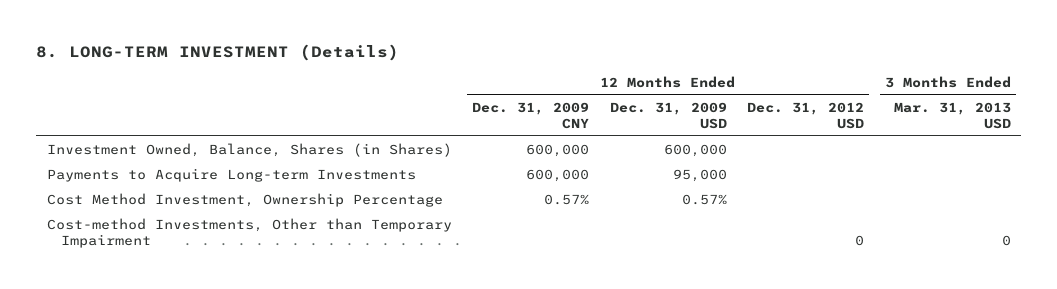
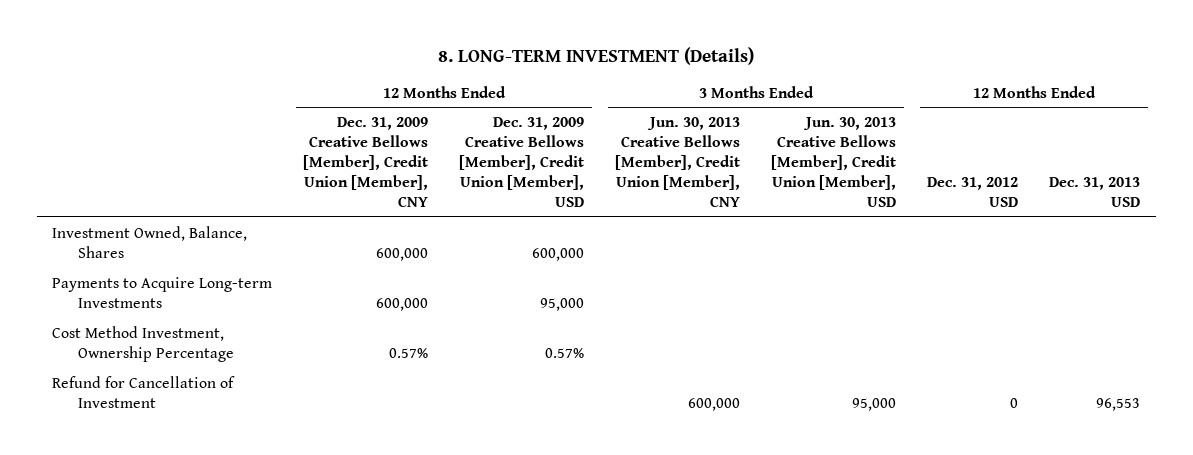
- | 12 Months Ended Dec. 31, 2009 CNY | 12 Months Ended Dec. 31, 2009 USD | 12 Months Ended Dec. 31, 2012 USD | 3 Months Ended Mar. 31, 2013 USD
+ | 12 Months Ended Dec. 31, 2009 Creative Bellows [Member], Credit Union [Member], CNY | 12 Months Ended Dec. 31, 2009 Creative Bellows [Member], Credit Union [Member], USD | 3 Months Ended Jun. 30, 2013 Creative Bellows [Member], Credit Union [Member], CNY | 3 Months Ended Jun. 30, 2013 Creative Bellows [Member], Credit Union [Member], USD | 12 Months Ended Dec. 31, 2012 USD | 12 Months Ended Dec. 31, 2013 USD
- Investment Owned, Balance, Shares (in Shares) | 600,000 | 600,000 | |
+ Investment Owned, Balance, Shares | 600,000 | 600,000 | | | |
- Cost-method Investments, Other than Temporary Impairment | | | 0 | 0
+ Refund for Cancellation of Investment | | | 600,000 | 95,000 | 0 | 96,553

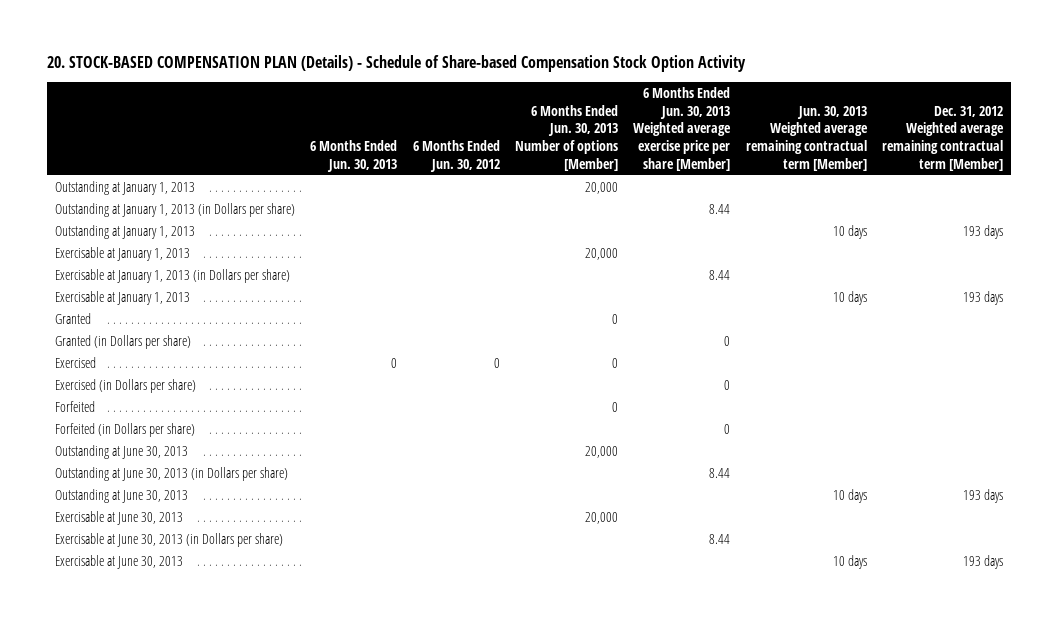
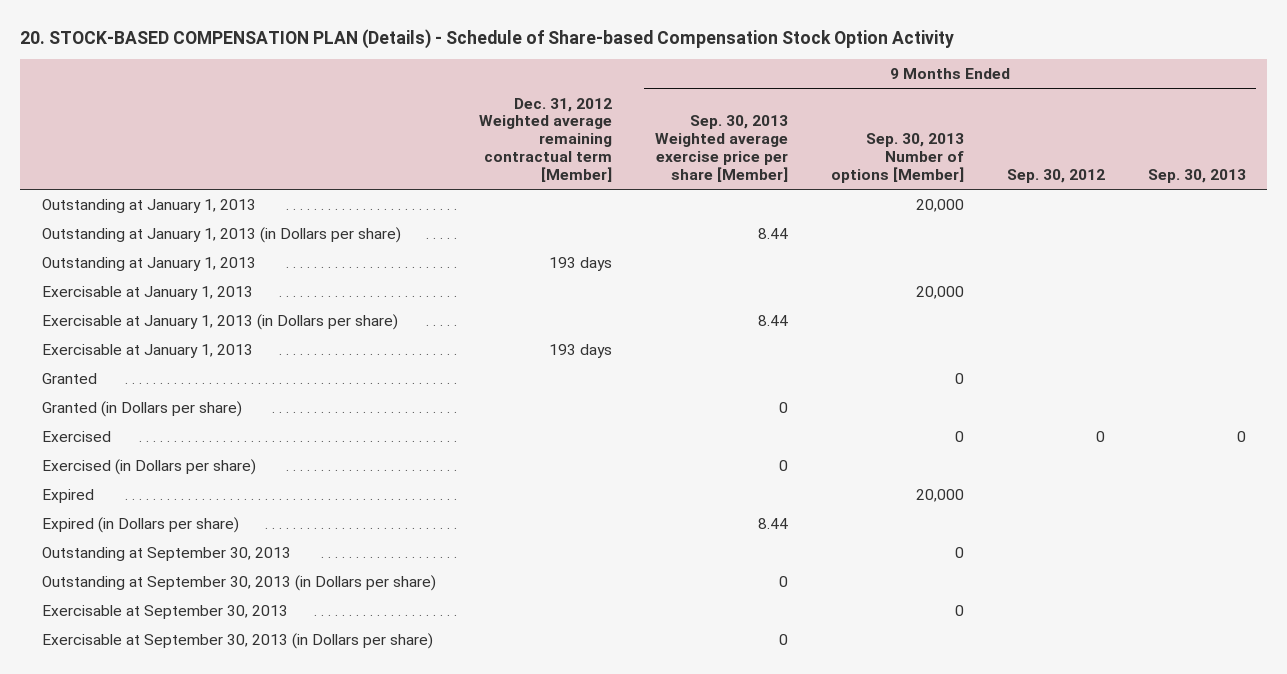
- | 6 Months Ended Jun. 30, 2013 | 6 Months Ended Jun. 30, 2012 | 6 Months Ended Jun. 30, 2013 Number of options [Member] | 6 Months Ended Jun. 30, 2013 Weighted average exercise price per share [Member] | Jun. 30, 2013 Weighted average remaining contractual term [Member] | Dec. 31, 2012 Weighted average remaining contractual term [Member]
+ | Dec. 31, 2012 Weighted average remaining contractual term [Member] | 9 Months Ended Sep. 30, 2013 Weighted average exercise price per share [Member] | 9 Months Ended Sep. 30, 2013 Number of options [Member] | 9 Months Ended Sep. 30, 2012 | 9 Months Ended Sep. 30, 2013
- Forfeited | | | 0 | | |
- Forfeited (in Dollars per share) | | | | 0 | |
- Outstanding at June 30, 2013 | | | 20,000 | | |
- Outstanding at June 30, 2013 (in Dollars per share) | | | | 8.44 | |
- Outstanding at June 30, 2013 | | | | | 10 days | 193 days
- Exercisable at June 30, 2013 | | | 20,000 | | |
- Exercisable at June 30, 2013 (in Dollars per share) | | | | 8.44 | |
- Exercisable at June 30, 2013 | | | | | 10 days | 193 days
+ Expired | | | 20,000 | |
+ Expired (in Dollars per share) | | 8.44 | | |
+ Outstanding at September 30, 2013 | | | 0 | |
+ Outstanding at September 30, 2013 (in Dollars per share) | | 0 | | |
+ Exercisable at September 30, 2013 | | | 0 | |
+ Exercisable at September 30, 2013 (in Dollars per share) | | 0 | | |

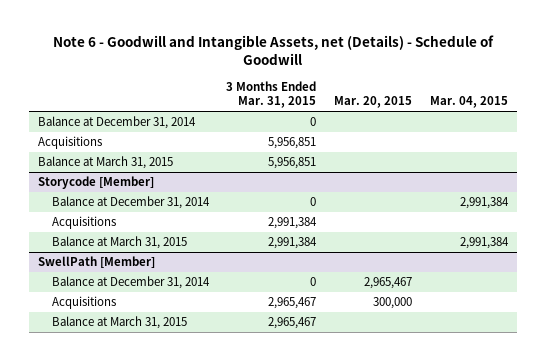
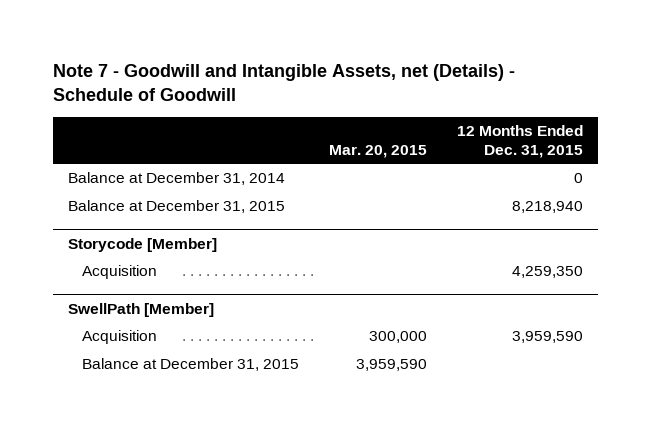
- Note 6 - Goodwill and Intangible Assets, net (Details) - Schedule of Goodwill
+ Note 7 - Goodwill and Intangible Assets, net (Details) - Schedule of Goodwill
- | 3 Months Ended Mar. 31, 2015 | Mar. 20, 2015 | Mar. 04, 2015
+ | Mar. 20, 2015 | 12 Months Ended Dec. 31, 2015
- Acquisitions | 5,956,851 | |
- Balance at March 31, 2015 | 5,956,851 | |
+ Balance at December 31, 2015 | | 8,218,940
@ Storycode [Member]
- Balance at December 31, 2014 | 0 | | 2,991,384
- Acquisitions | 2,991,384 | |
- Balance at March 31, 2015 | 2,991,384 | | 2,991,384
+ Acquisition | | 4,259,350
@ SwellPath [Member]
- Balance at December 31, 2014 | 0 | 2,965,467 |
- Acquisitions | 2,965,467 | 300,000 |
- Balance at March 31, 2015 | 2,965,467 | |
+ Acquisition | 300,000 | 3,959,590
+ Balance at December 31, 2015 | 3,959,590 |

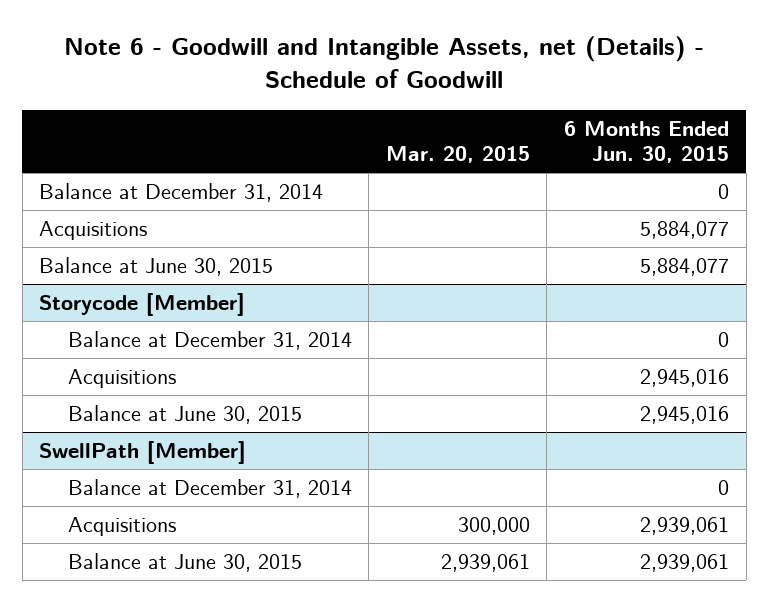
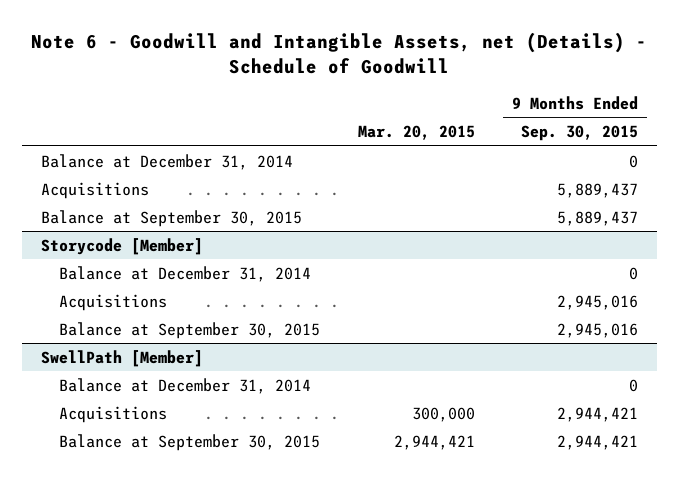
- | Mar. 20, 2015 | 6 Months Ended Jun. 30, 2015
+ | Mar. 20, 2015 | 9 Months Ended Sep. 30, 2015
- Balance at June 30, 2015 | | 5,884,077
+ Balance at September 30, 2015 | | 5,889,437
@ Storycode [Member]
- Balance at June 30, 2015 | | 2,945,016
+ Balance at September 30, 2015 | | 2,945,016
@ SwellPath [Member]
- Balance at June 30, 2015 | 2,939,061 | 2,939,061
+ Balance at September 30, 2015 | 2,944,421 | 2,944,421

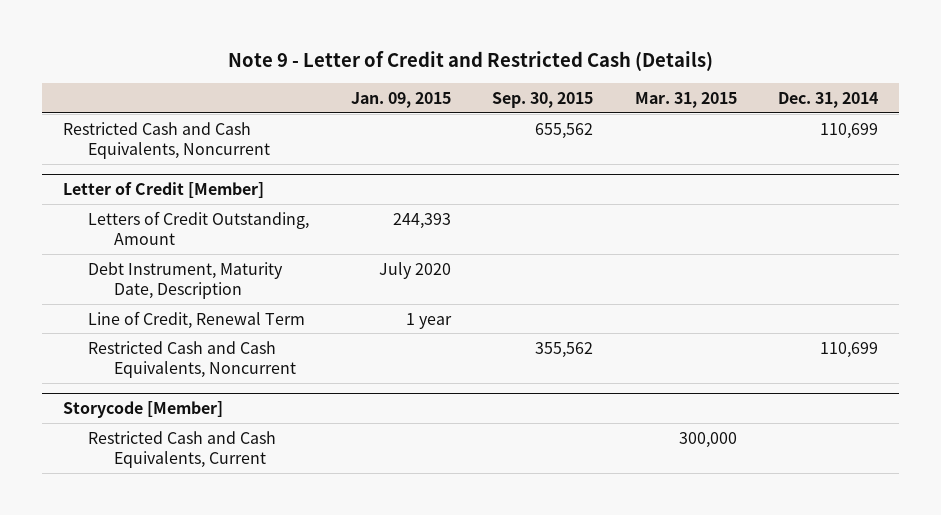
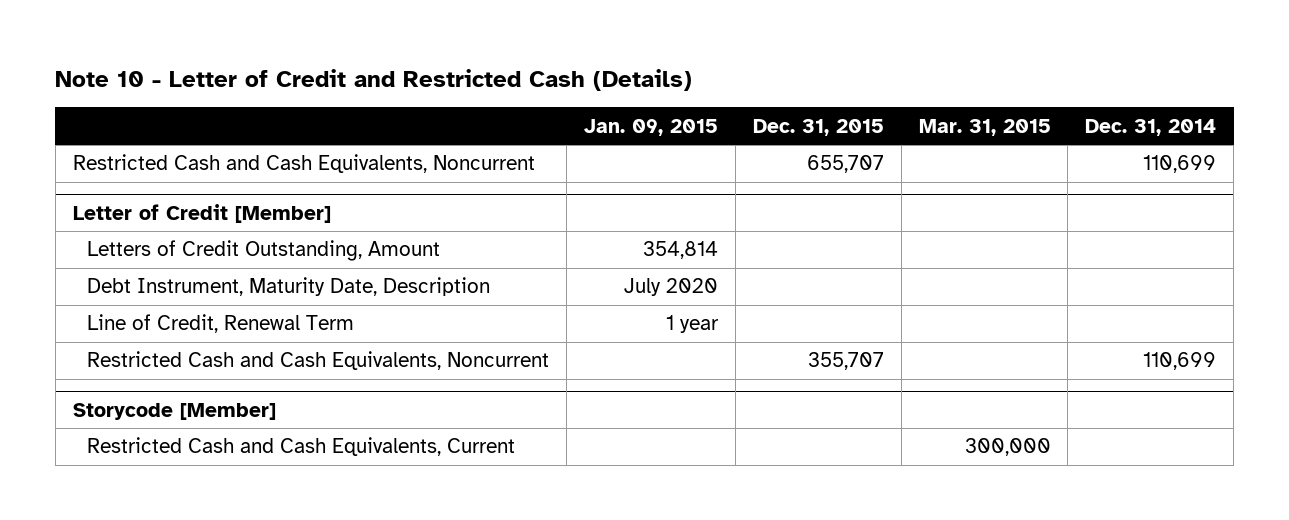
- Note 9 - Letter of Credit and Restricted Cash (Details)
+ Note 10 - Letter of Credit and Restricted Cash (Details)
- | Jan. 09, 2015 | Sep. 30, 2015 | Mar. 31, 2015 | Dec. 31, 2014
+ | Jan. 09, 2015 | Dec. 31, 2015 | Mar. 31, 2015 | Dec. 31, 2014
@ Letter of Credit [Member]
- Letters of Credit Outstanding, Amount | 244,393 | | |
+ Letters of Credit Outstanding, Amount | 354,814 | | |

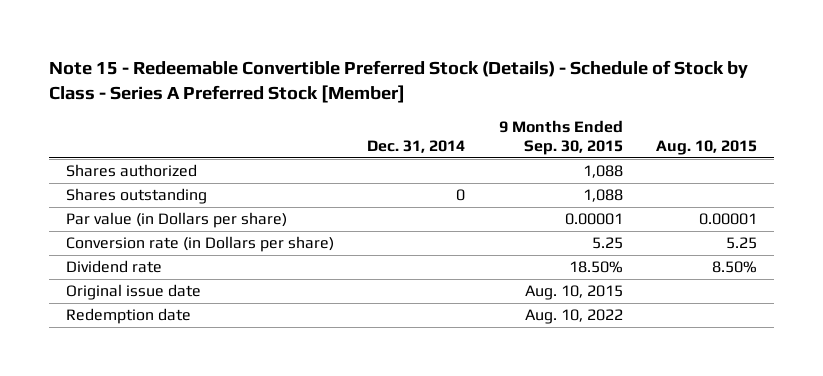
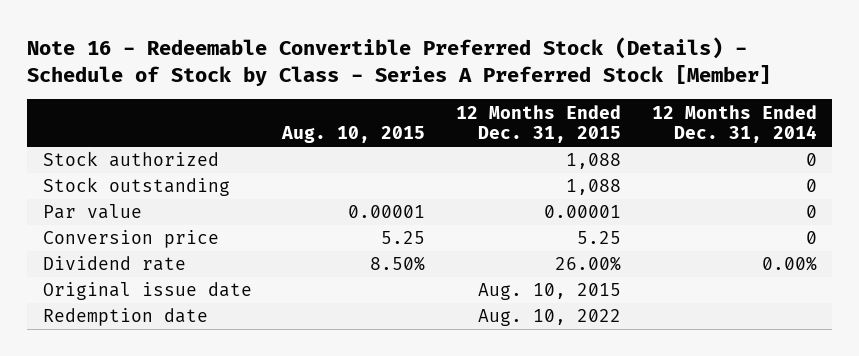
- Note 15 - Redeemable Convertible Preferred Stock (Details) - Schedule of Stock by Class - Series A Preferred Stock [Member]
+ Note 16 - Redeemable Convertible Preferred Stock (Details) - Schedule of Stock by Class - Series A Preferred Stock [Member]
- | Dec. 31, 2014 | 9 Months Ended Sep. 30, 2015 | Aug. 10, 2015
+ | Aug. 10, 2015 | 12 Months Ended Dec. 31, 2015 | 12 Months Ended Dec. 31, 2014
- Shares authorized | | 1,088 |
- Shares outstanding | 0 | 1,088 |
- Par value (in Dollars per share) | | 0.00001 | 0.00001
- Conversion rate (in Dollars per share) | | 5.25 | 5.25
+ Stock authorized | | 1,088 | 0
+ Stock outstanding | | 1,088 | 0
+ Par value | 0.00001 | 0.00001 | 0
+ Conversion price | 5.25 | 5.25 | 0

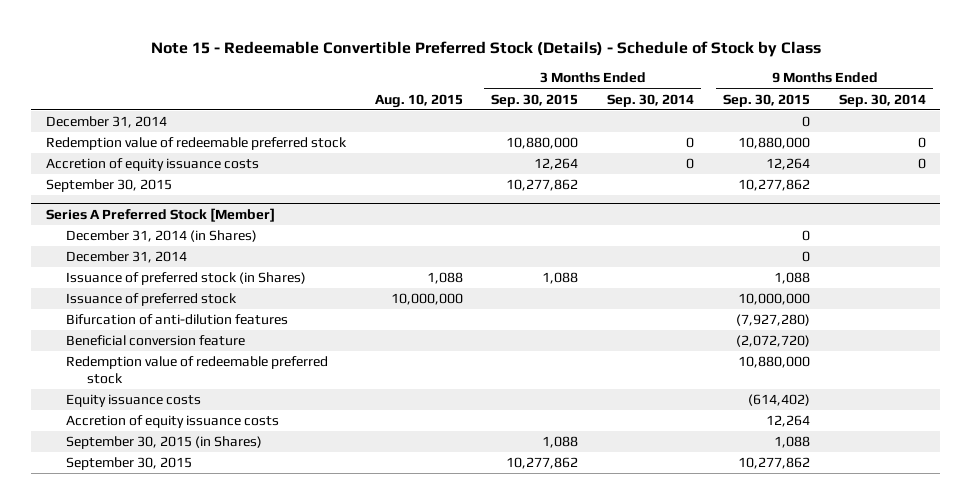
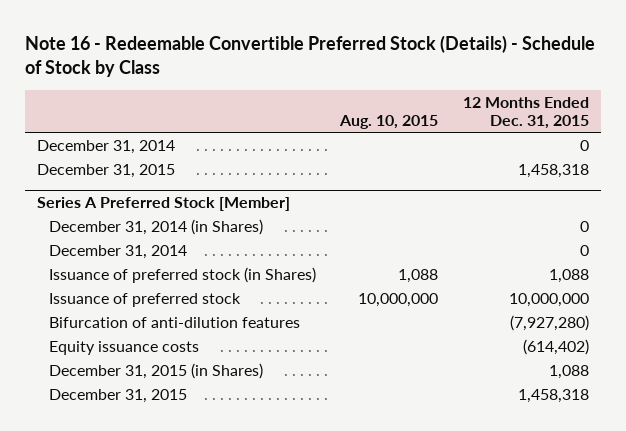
- Note 15 - Redeemable Convertible Preferred Stock (Details) - Schedule of Stock by Class
+ Note 16 - Redeemable Convertible Preferred Stock (Details) - Schedule of Stock by Class
- | Aug. 10, 2015 | 3 Months Ended Sep. 30, 2015 | 3 Months Ended Sep. 30, 2014 | 9 Months Ended Sep. 30, 2015 | 9 Months Ended Sep. 30, 2014
+ | Aug. 10, 2015 | 12 Months Ended Dec. 31, 2015
- Redemption value of redeemable preferred stock | | 10,880,000 | 0 | 10,880,000 | 0
- Accretion of equity issuance costs | | 12,264 | 0 | 12,264 | 0
- September 30, 2015 | | 10,277,862 | | 10,277,862 |
+ December 31, 2015 | | 1,458,318
@ Series A Preferred Stock [Member]
- Beneficial conversion feature | | | | (2,072,720) |
- Redemption value of redeemable preferred stock | | | | 10,880,000 |
- Accretion of equity issuance costs | | | | 12,264 |
- September 30, 2015 (in Shares) | | 1,088 | | 1,088 |
- September 30, 2015 | | 10,277,862 | | 10,277,862 |
+ December 31, 2015 (in Shares) | | 1,088
+ December 31, 2015 | | 1,458,318

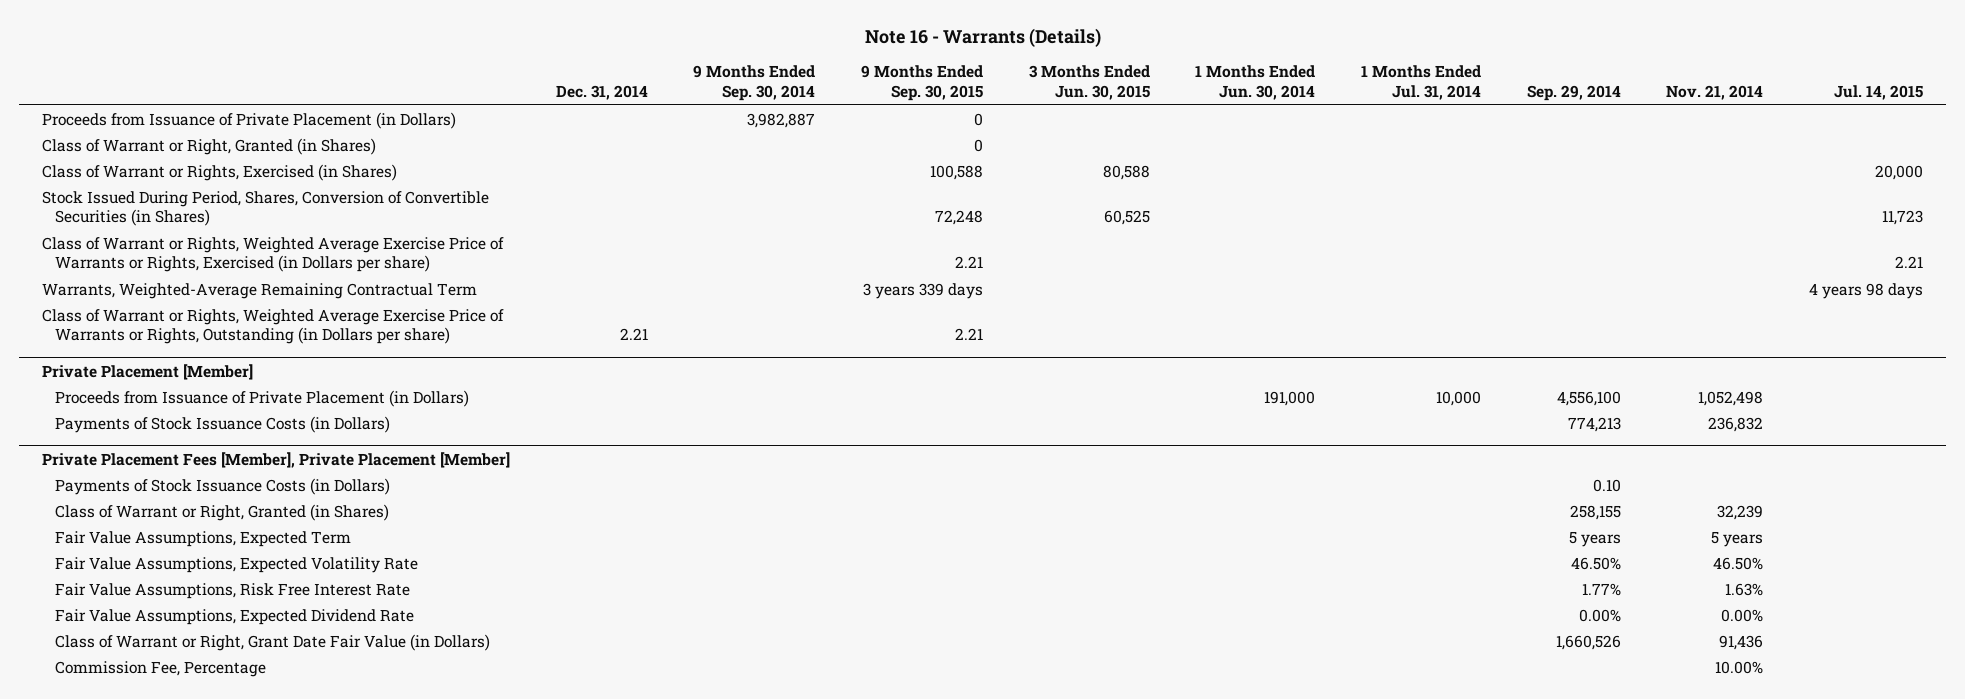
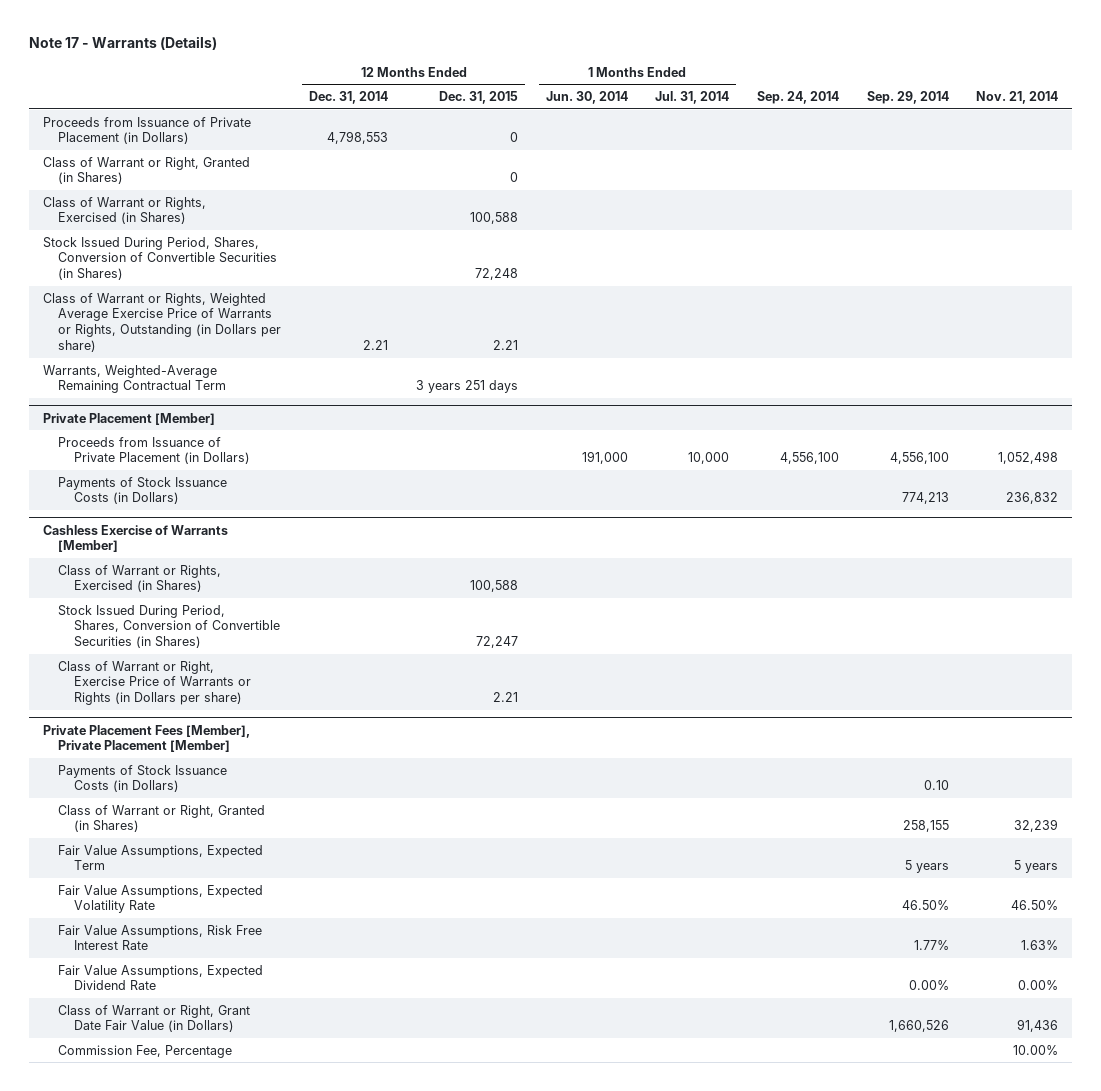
- Note 16 - Warrants (Details)
+ Note 17 - Warrants (Details)
- | Dec. 31, 2014 | 9 Months Ended Sep. 30, 2014 | 9 Months Ended Sep. 30, 2015 | 3 Months Ended Jun. 30, 2015 | 1 Months Ended Jun. 30, 2014 | 1 Months Ended Jul. 31, 2014 | Sep. 29, 2014 | Nov. 21, 2014 | Jul. 14, 2015
+ | 12 Months Ended Dec. 31, 2014 | 12 Months Ended Dec. 31, 2015 | 1 Months Ended Jun. 30, 2014 | 1 Months Ended Jul. 31, 2014 | Sep. 24, 2014 | Sep. 29, 2014 | Nov. 21, 2014
- Class of Warrant or Rights, Weighted Average Exercise Price of Warrants or Rights, Exercised (in Dollars per share) | | | 2.21 | | | | | | 2.21
moved down: Warrants, Weighted-Average Remaining Contractual Term | | 3 years 251 days | | | | |
+ Cashless Exercise of Warrants [Member]
+ Class of Warrant or Rights, Exercised (in Shares) | | 100,588 | | | | |
+ Stock Issued During Period, Shares, Conversion of Convertible Securities (in Shares) | | 72,247 | | | | |
+ Class of Warrant or Right, Exercise Price of Warrants or Rights (in Dollars per share) | | 2.21 | | | | |

